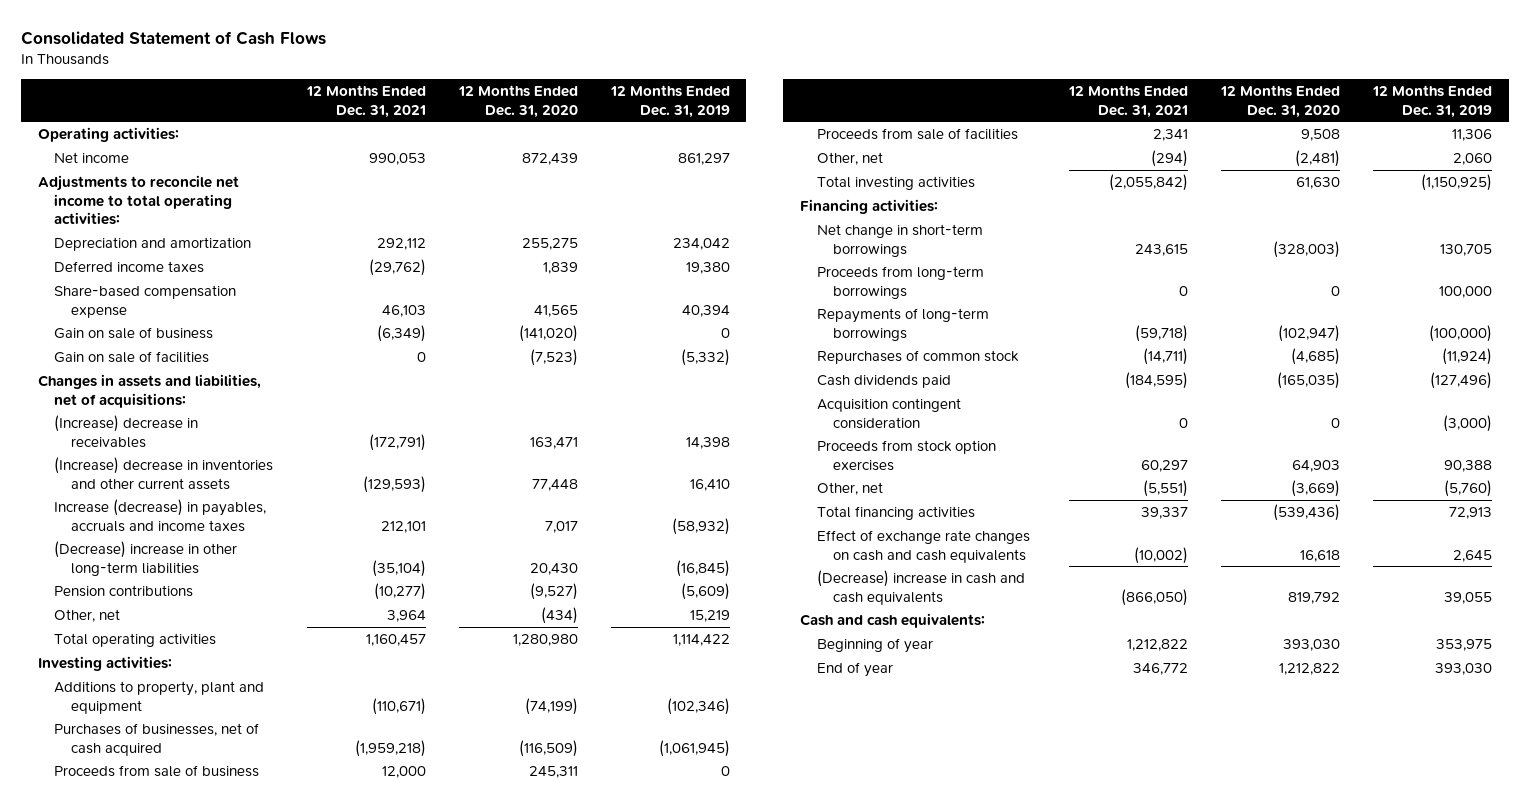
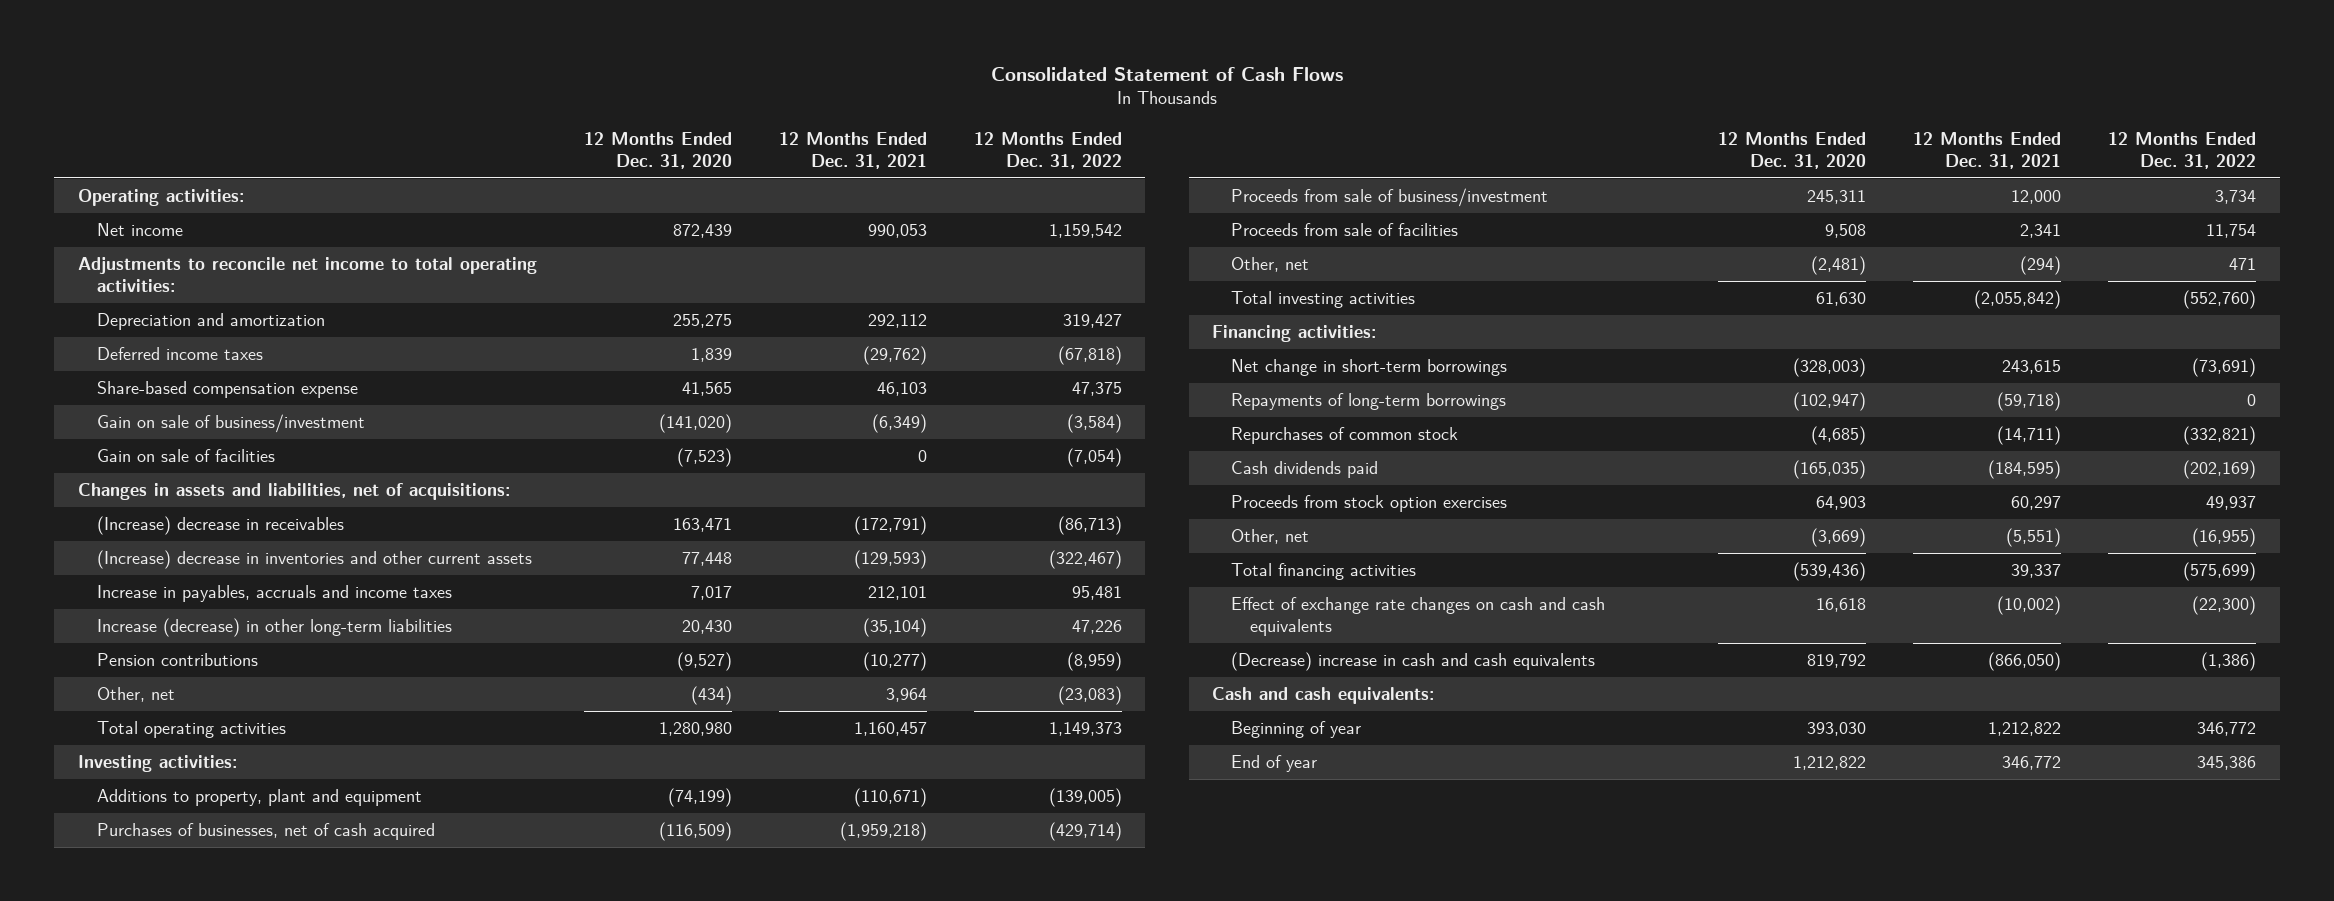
- | 12 Months Ended Dec. 31, 2021 | 12 Months Ended Dec. 31, 2020 | 12 Months Ended Dec. 31, 2019
+ | 12 Months Ended Dec. 31, 2020 | 12 Months Ended Dec. 31, 2021 | 12 Months Ended Dec. 31, 2022
- Gain on sale of business | (6,349) | (141,020) | 0
+ Gain on sale of business/investment | (141,020) | (6,349) | (3,584)
- Increase (decrease) in payables, accruals and income taxes | 212,101 | 7,017 | (58,932)
- (Decrease) increase in other long-term liabilities | (35,104) | 20,430 | (16,845)
+ Increase in payables, accruals and income taxes | 7,017 | 212,101 | 95,481
+ Increase (decrease) in other long-term liabilities | 20,430 | (35,104) | 47,226
- Proceeds from sale of business | 12,000 | 245,311 | 0
+ Proceeds from sale of business/investment | 245,311 | 12,000 | 3,734
- Proceeds from long-term borrowings | 0 | 0 | 100,000
- Acquisition contingent consideration | 0 | 0 | (3,000)

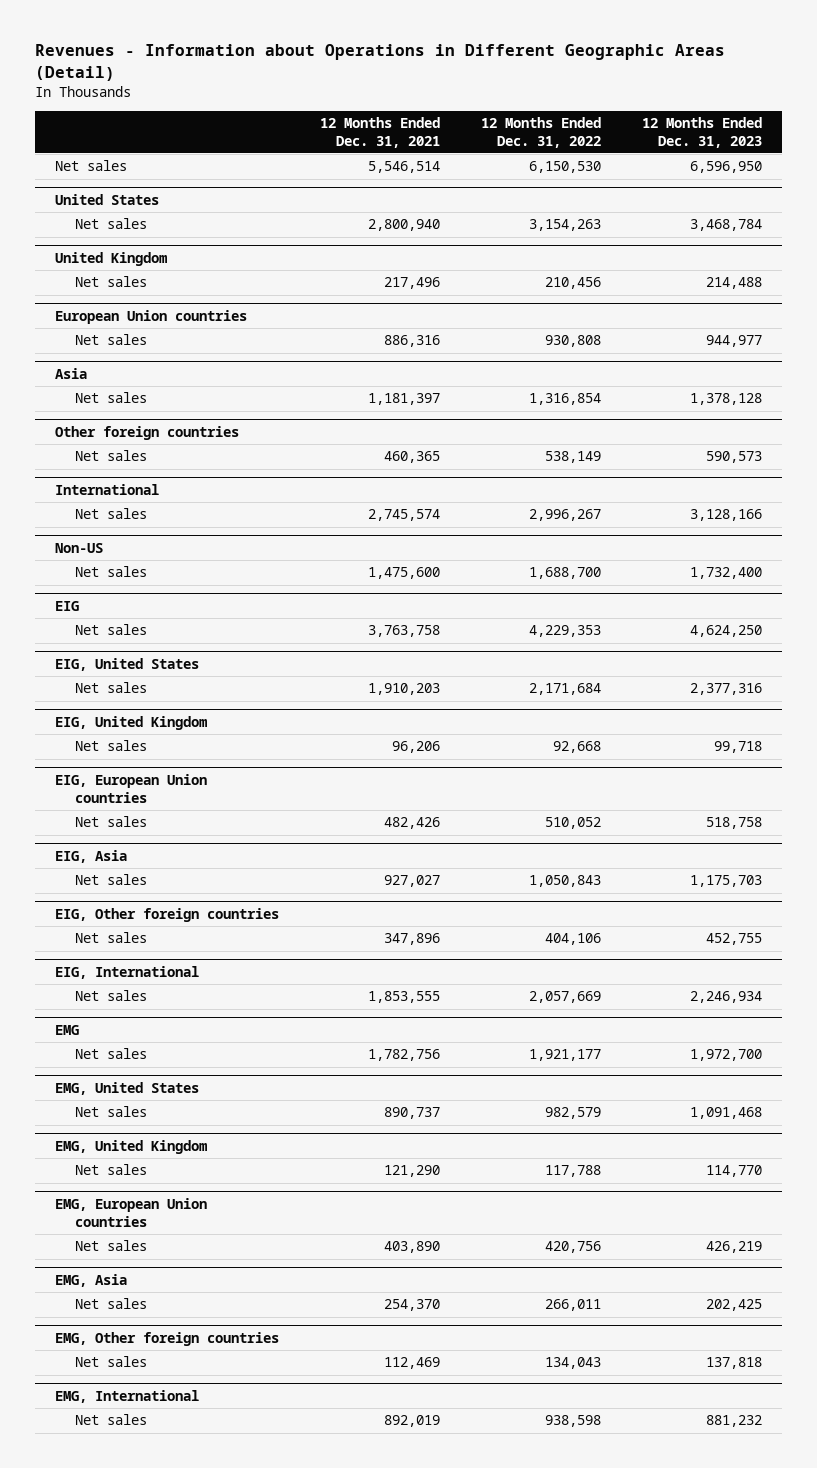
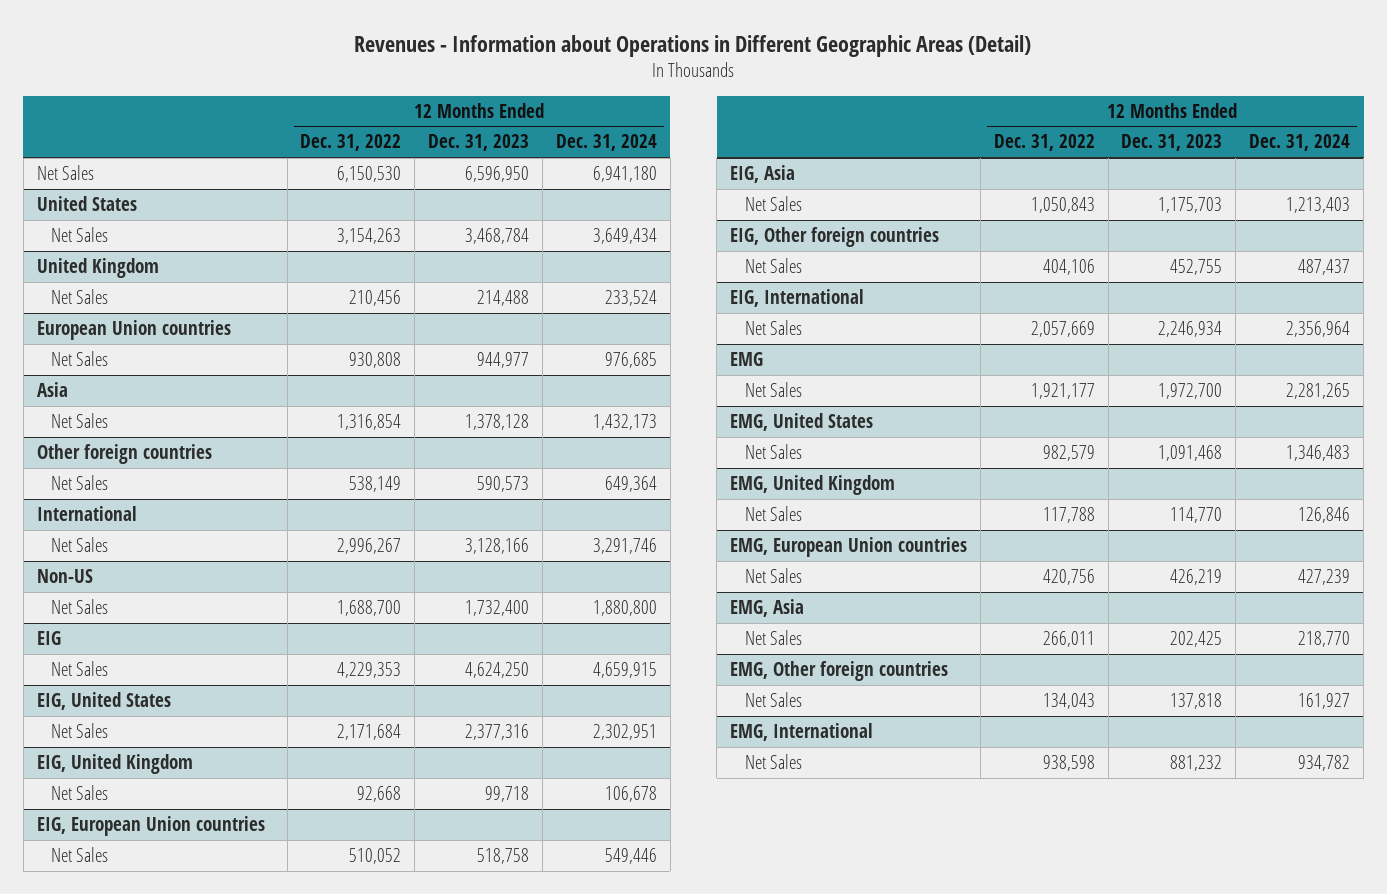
- | 12 Months Ended Dec. 31, 2021 | 12 Months Ended Dec. 31, 2022 | 12 Months Ended Dec. 31, 2023
+ | 12 Months Ended Dec. 31, 2022 | 12 Months Ended Dec. 31, 2023 | 12 Months Ended Dec. 31, 2024
- Net sales | 5,546,514 | 6,150,530 | 6,596,950
+ Net Sales | 6,150,530 | 6,596,950 | 6,941,180
@ United States
- Net sales | 2,800,940 | 3,154,263 | 3,468,784
+ Net Sales | 3,154,263 | 3,468,784 | 3,649,434
@ United Kingdom
- Net sales | 217,496 | 210,456 | 214,488
+ Net Sales | 210,456 | 214,488 | 233,524
@ European Union countries
- Net sales | 886,316 | 930,808 | 944,977
+ Net Sales | 930,808 | 944,977 | 976,685
@ Asia
- Net sales | 1,181,397 | 1,316,854 | 1,378,128
+ Net Sales | 1,316,854 | 1,378,128 | 1,432,173
@ Other foreign countries
- Net sales | 460,365 | 538,149 | 590,573
+ Net Sales | 538,149 | 590,573 | 649,364
@ International
- Net sales | 2,745,574 | 2,996,267 | 3,128,166
+ Net Sales | 2,996,267 | 3,128,166 | 3,291,746
@ Non-US
- Net sales | 1,475,600 | 1,688,700 | 1,732,400
+ Net Sales | 1,688,700 | 1,732,400 | 1,880,800
@ EIG
- Net sales | 3,763,758 | 4,229,353 | 4,624,250
+ Net Sales | 4,229,353 | 4,624,250 | 4,659,915
@ EIG, United States
- Net sales | 1,910,203 | 2,171,684 | 2,377,316
+ Net Sales | 2,171,684 | 2,377,316 | 2,302,951
@ EIG, United Kingdom
- Net sales | 96,206 | 92,668 | 99,718
+ Net Sales | 92,668 | 99,718 | 106,678
@ EIG, European Union countries
- Net sales | 482,426 | 510,052 | 518,758
+ Net Sales | 510,052 | 518,758 | 549,446
@ EIG, Asia
- Net sales | 927,027 | 1,050,843 | 1,175,703
+ Net Sales | 1,050,843 | 1,175,703 | 1,213,403
@ EIG, Other foreign countries
- Net sales | 347,896 | 404,106 | 452,755
+ Net Sales | 404,106 | 452,755 | 487,437
@ EIG, International
- Net sales | 1,853,555 | 2,057,669 | 2,246,934
+ Net Sales | 2,057,669 | 2,246,934 | 2,356,964
@ EMG
- Net sales | 1,782,756 | 1,921,177 | 1,972,700
+ Net Sales | 1,921,177 | 1,972,700 | 2,281,265
@ EMG, United States
- Net sales | 890,737 | 982,579 | 1,091,468
+ Net Sales | 982,579 | 1,091,468 | 1,346,483
@ EMG, United Kingdom
- Net sales | 121,290 | 117,788 | 114,770
+ Net Sales | 117,788 | 114,770 | 126,846
@ EMG, European Union countries
- Net sales | 403,890 | 420,756 | 426,219
+ Net Sales | 420,756 | 426,219 | 427,239
@ EMG, Asia
- Net sales | 254,370 | 266,011 | 202,425
+ Net Sales | 266,011 | 202,425 | 218,770
@ EMG, Other foreign countries
- Net sales | 112,469 | 134,043 | 137,818
+ Net Sales | 134,043 | 137,818 | 161,927
@ EMG, International
- Net sales | 892,019 | 938,598 | 881,232
+ Net Sales | 938,598 | 881,232 | 934,782

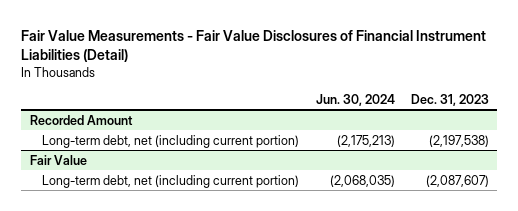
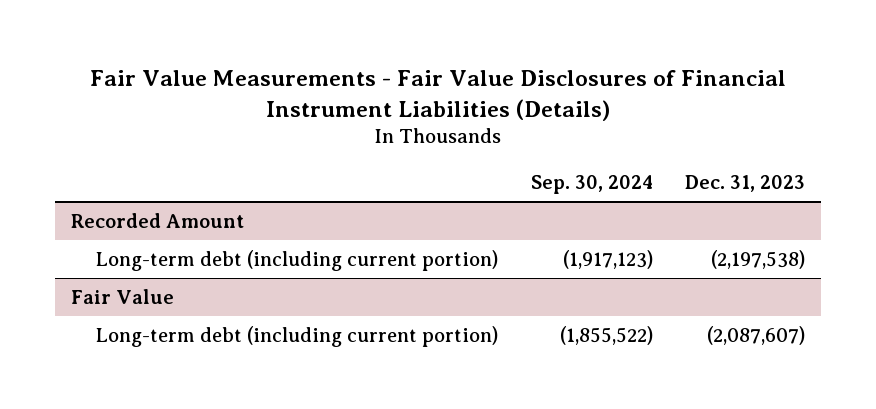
- Fair Value Measurements - Fair Value Disclosures of Financial Instrument Liabilities (Detail)
+ Fair Value Measurements - Fair Value Disclosures of Financial Instrument Liabilities (Details)
- | Jun. 30, 2024 | Dec. 31, 2023
+ | Sep. 30, 2024 | Dec. 31, 2023
@ Recorded Amount
- Long-term debt, net (including current portion) | (2,175,213) | (2,197,538)
+ Long-term debt (including current portion) | (1,917,123) | (2,197,538)
@ Fair Value
- Long-term debt, net (including current portion) | (2,068,035) | (2,087,607)
+ Long-term debt (including current portion) | (1,855,522) | (2,087,607)

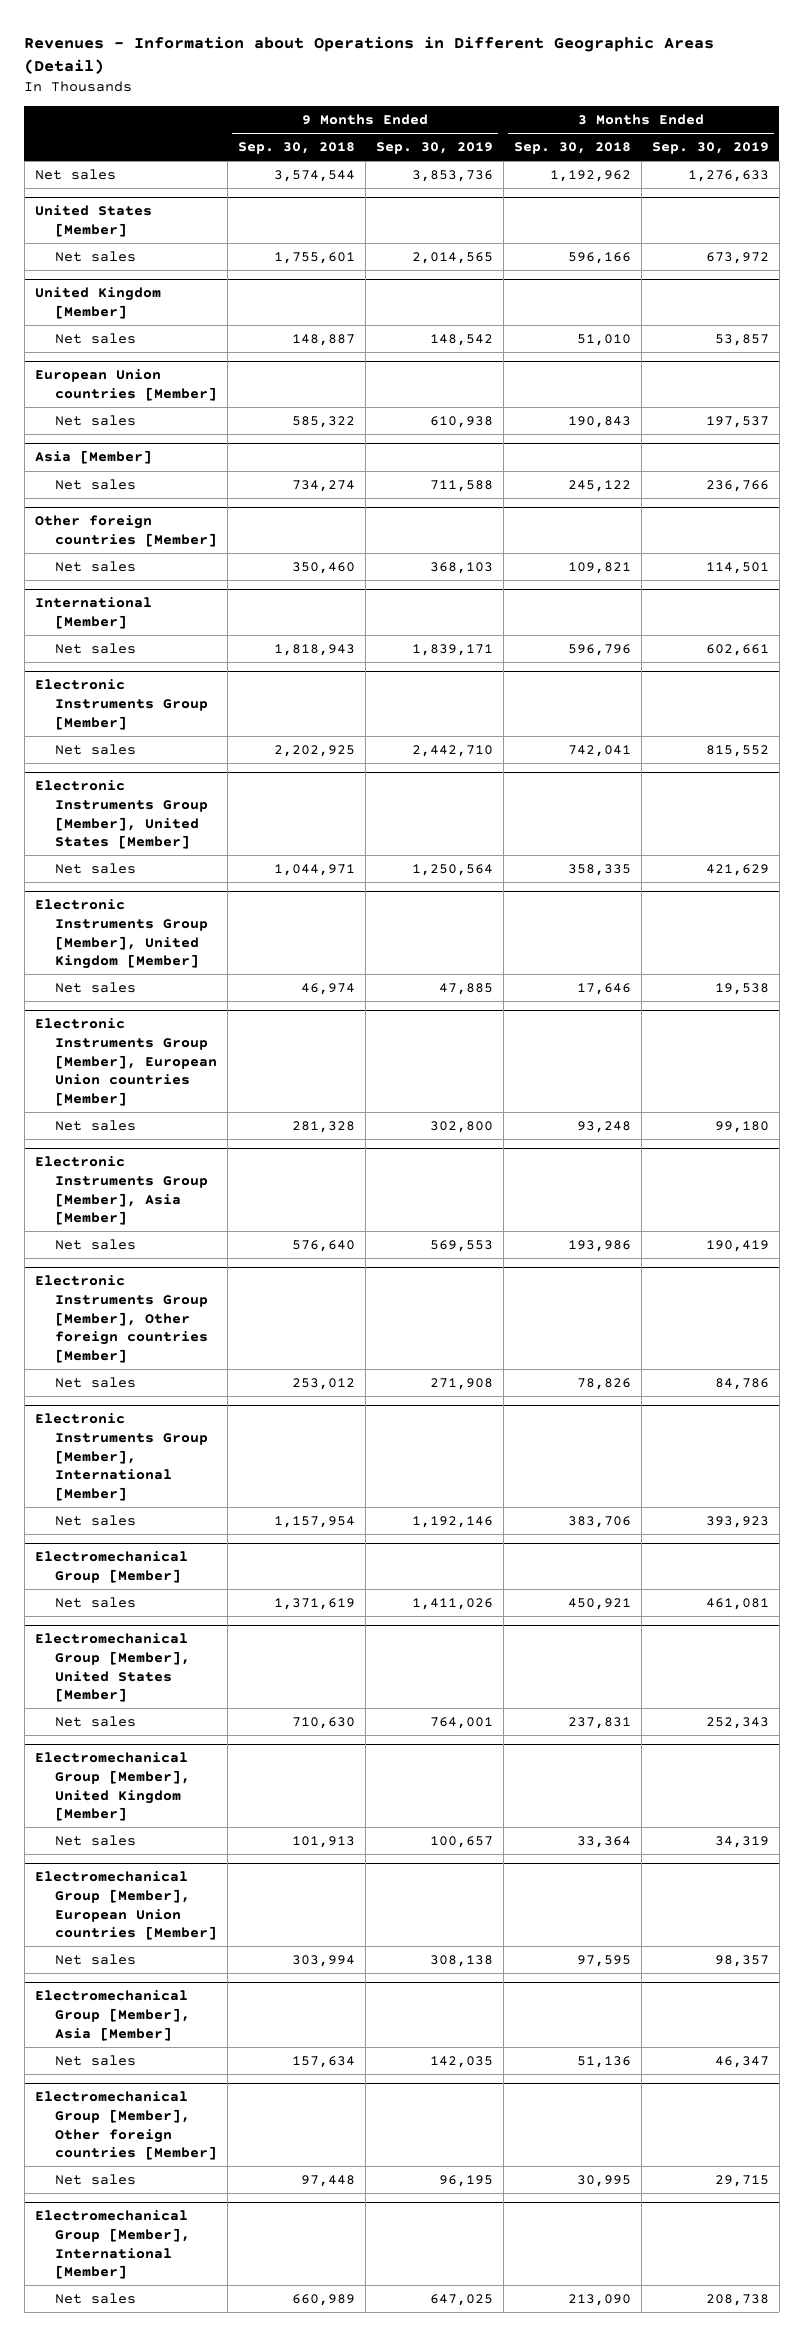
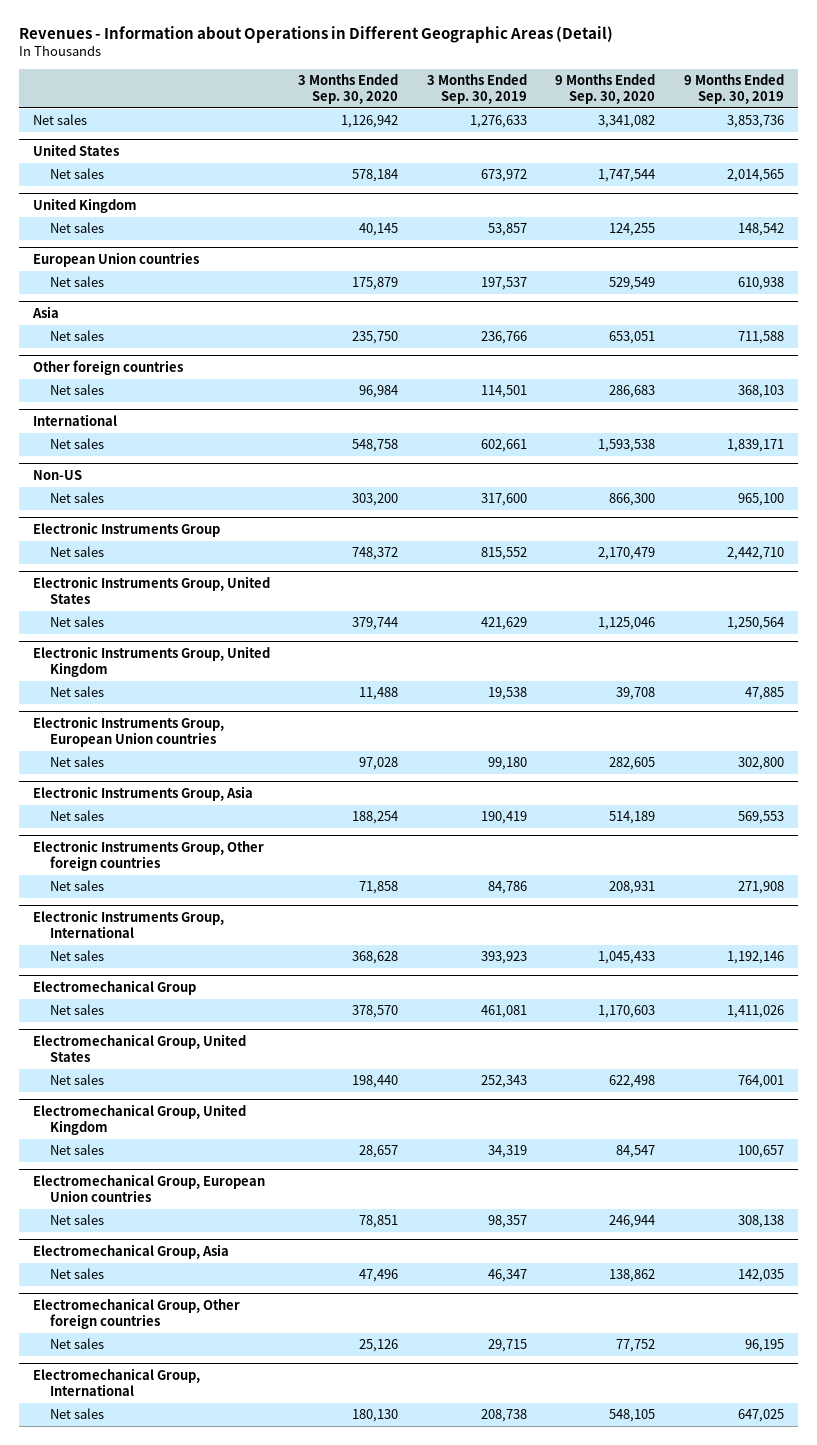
- | 9 Months Ended Sep. 30, 2018 | 9 Months Ended Sep. 30, 2019 | 3 Months Ended Sep. 30, 2018 | 3 Months Ended Sep. 30, 2019
+ | 3 Months Ended Sep. 30, 2020 | 3 Months Ended Sep. 30, 2019 | 9 Months Ended Sep. 30, 2020 | 9 Months Ended Sep. 30, 2019
- United States [Member]
+ United States
- United Kingdom [Member]
+ United Kingdom
- European Union countries [Member]
+ European Union countries
- Asia [Member]
+ Asia
- Other foreign countries [Member]
+ Other foreign countries
- International [Member]
+ International
- Electronic Instruments Group [Member]
+ Non-US
+ Net sales | 303,200 | 317,600 | 866,300 | 965,100
+ Electronic Instruments Group
- Electronic Instruments Group [Member], United States [Member]
+ Electronic Instruments Group, United States
- Electronic Instruments Group [Member], United Kingdom [Member]
+ Electronic Instruments Group, United Kingdom
- Electronic Instruments Group [Member], European Union countries [Member]
+ Electronic Instruments Group, European Union countries
- Electronic Instruments Group [Member], Asia [Member]
+ Electronic Instruments Group, Asia
- Electronic Instruments Group [Member], Other foreign countries [Member]
+ Electronic Instruments Group, Other foreign countries
- Electronic Instruments Group [Member], International [Member]
+ Electronic Instruments Group, International
- Electromechanical Group [Member]
+ Electromechanical Group
- Electromechanical Group [Member], United States [Member]
+ Electromechanical Group, United States
- Electromechanical Group [Member], United Kingdom [Member]
+ Electromechanical Group, United Kingdom
- Electromechanical Group [Member], European Union countries [Member]
+ Electromechanical Group, European Union countries
- Electromechanical Group [Member], Asia [Member]
+ Electromechanical Group, Asia
- Electromechanical Group [Member], Other foreign countries [Member]
+ Electromechanical Group, Other foreign countries
- Electromechanical Group [Member], International [Member]
+ Electromechanical Group, International

